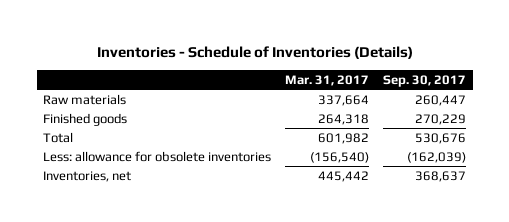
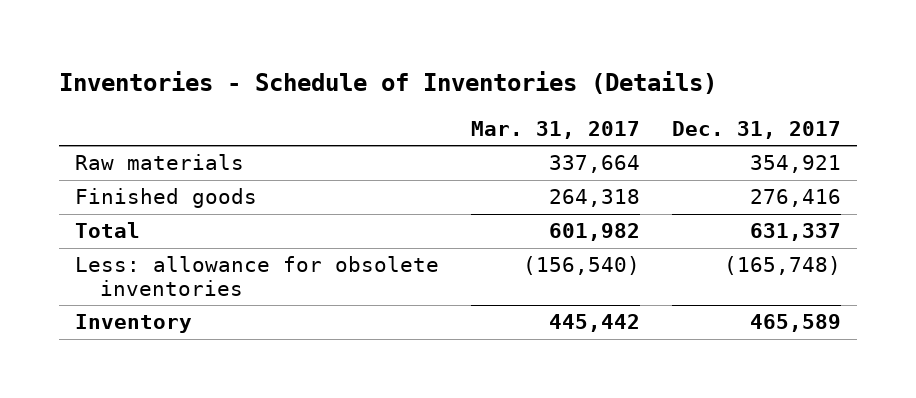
- | Mar. 31, 2017 | Sep. 30, 2017
+ | Mar. 31, 2017 | Dec. 31, 2017
- Inventories, net | 445,442 | 368,637
+ Inventory | 445,442 | 465,589

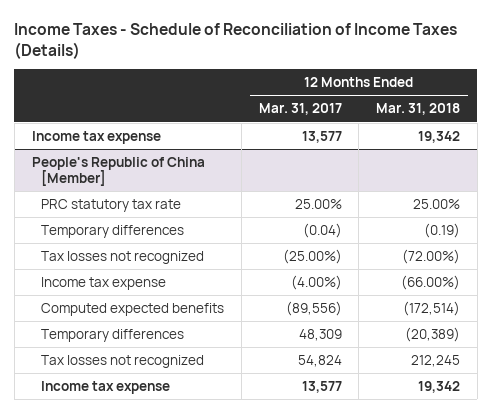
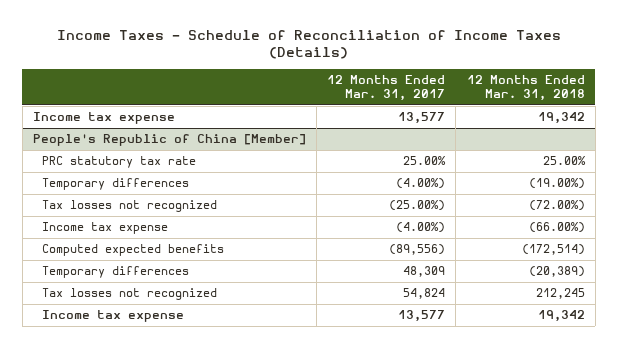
@ People's Republic of China [Member]
- Temporary differences | (0.04) | (0.19)
+ Temporary differences | (4.00%) | (19.00%)

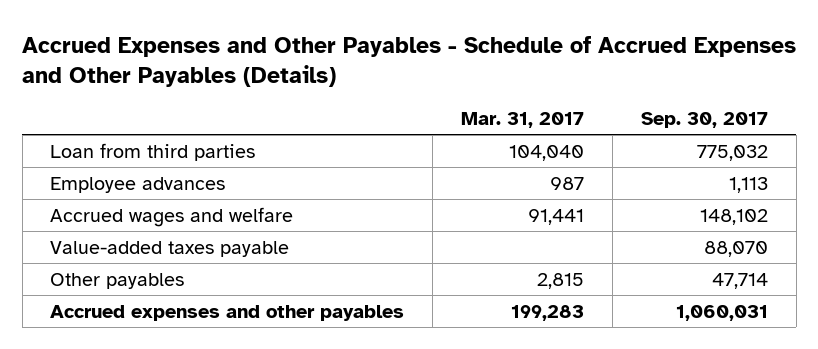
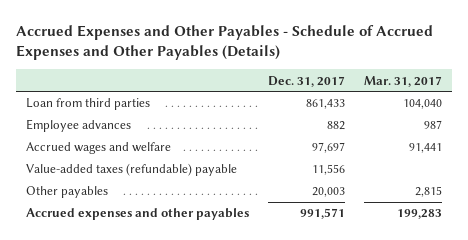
- | Mar. 31, 2017 | Sep. 30, 2017
+ | Dec. 31, 2017 | Mar. 31, 2017
- Value-added taxes payable | | 88,070
+ Value-added taxes (refundable) payable | 11,556 |

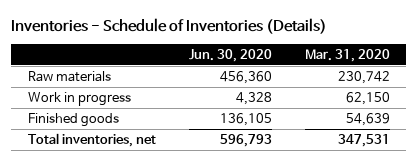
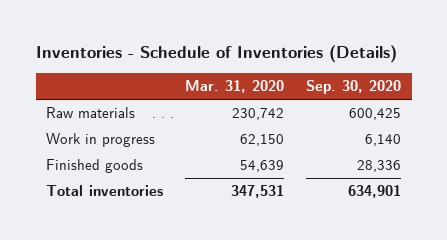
- | Jun. 30, 2020 | Mar. 31, 2020
+ | Mar. 31, 2020 | Sep. 30, 2020
- Total inventories, net | 596,793 | 347,531
+ Total inventories | 347,531 | 634,901

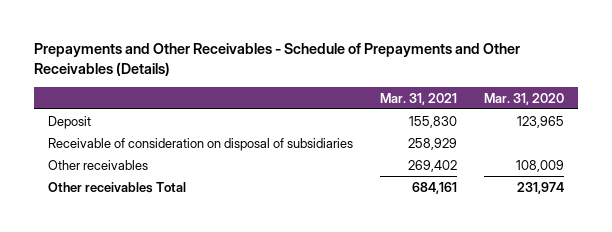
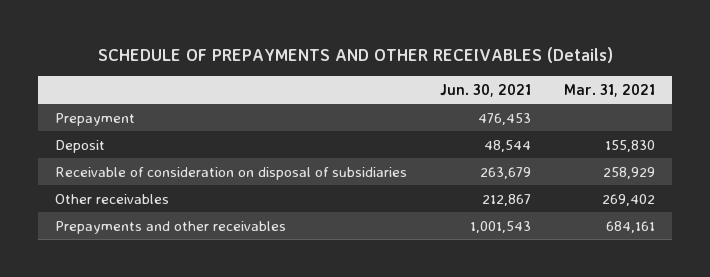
- Prepayments and Other Receivables - Schedule of Prepayments and Other Receivables (Details)
+ SCHEDULE OF PREPAYMENTS AND OTHER RECEIVABLES (Details)
- | Mar. 31, 2021 | Mar. 31, 2020
+ | Jun. 30, 2021 | Mar. 31, 2021
+ Prepayment | 476,453 |
- Other receivables Total | 684,161 | 231,974
+ Prepayments and other receivables | 1,001,543 | 684,161

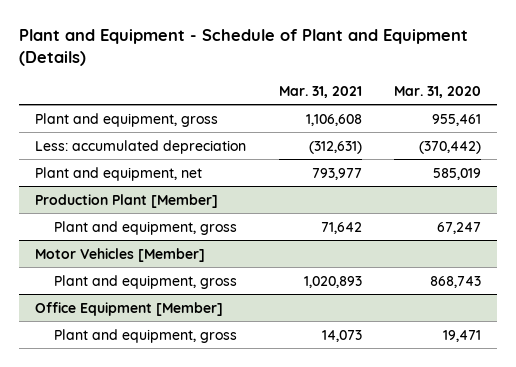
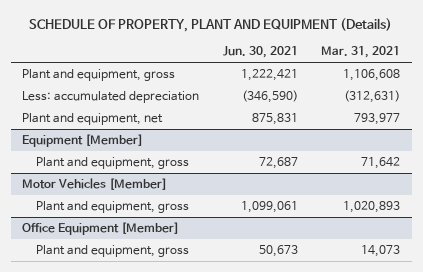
- Plant and Equipment - Schedule of Plant and Equipment (Details)
+ SCHEDULE OF PROPERTY, PLANT AND EQUIPMENT (Details)
- | Mar. 31, 2021 | Mar. 31, 2020
+ | Jun. 30, 2021 | Mar. 31, 2021
- Production Plant [Member]
+ Equipment [Member]

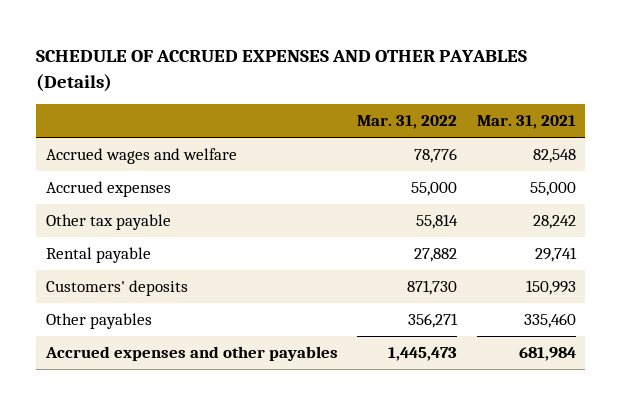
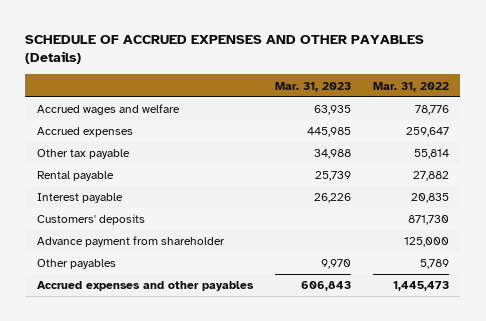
- | Mar. 31, 2022 | Mar. 31, 2021
+ | Mar. 31, 2023 | Mar. 31, 2022
- Accrued expenses | 55,000 | 55,000
+ Accrued expenses | 445,985 | 259,647
+ Interest payable | 26,226 | 20,835
- Other payables | 356,271 | 335,460
+ Advance payment from shareholder | | 125,000
+ Other payables | 9,970 | 5,789

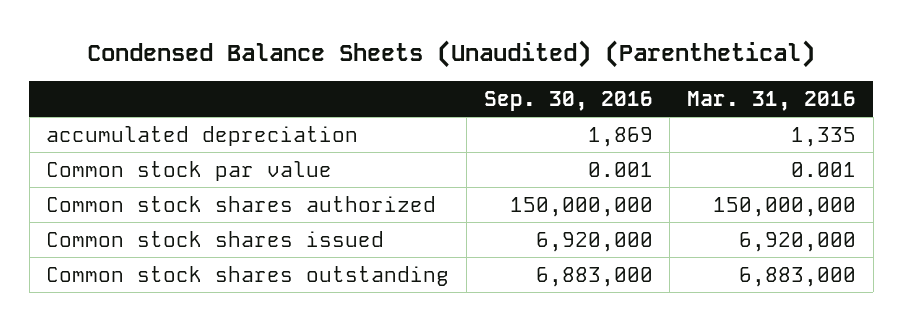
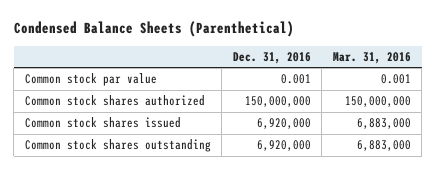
- Condensed Balance Sheets (Unaudited) (Parenthetical)
+ Condensed Balance Sheets (Parenthetical)
- | Sep. 30, 2016 | Mar. 31, 2016
+ | Dec. 31, 2016 | Mar. 31, 2016
- accumulated depreciation | 1,869 | 1,335
- Common stock shares issued | 6,920,000 | 6,920,000
+ Common stock shares issued | 6,920,000 | 6,883,000

